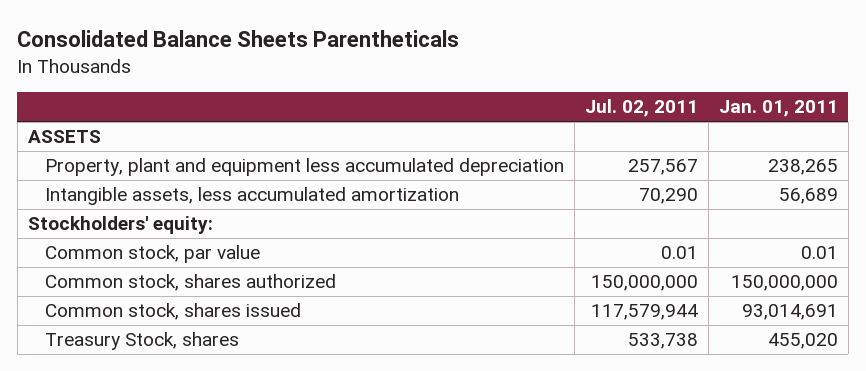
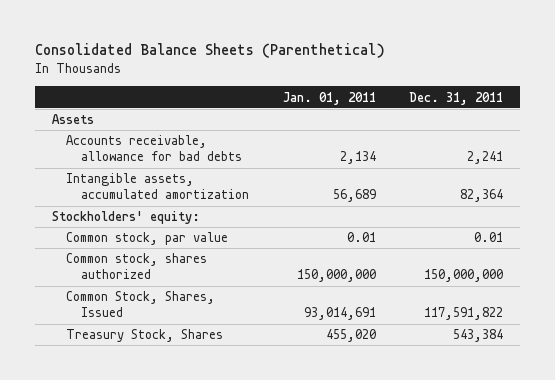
- Consolidated Balance Sheets Parentheticals
+ Consolidated Balance Sheets (Parenthetical)
- | Jul. 02, 2011 | Jan. 01, 2011
+ | Jan. 01, 2011 | Dec. 31, 2011
- ASSETS
- Property, plant and equipment less accumulated depreciation | 257,567 | 238,265
- Intangible assets, less accumulated amortization | 70,290 | 56,689
+ Assets
+ Accounts receivable, allowance for bad debts | 2,134 | 2,241
+ Intangible assets, accumulated amortization | 56,689 | 82,364
- Common stock, shares issued | 117,579,944 | 93,014,691
- Treasury Stock, shares | 533,738 | 455,020
+ Common Stock, Shares, Issued | 93,014,691 | 117,591,822
+ Treasury Stock, Shares | 455,020 | 543,384

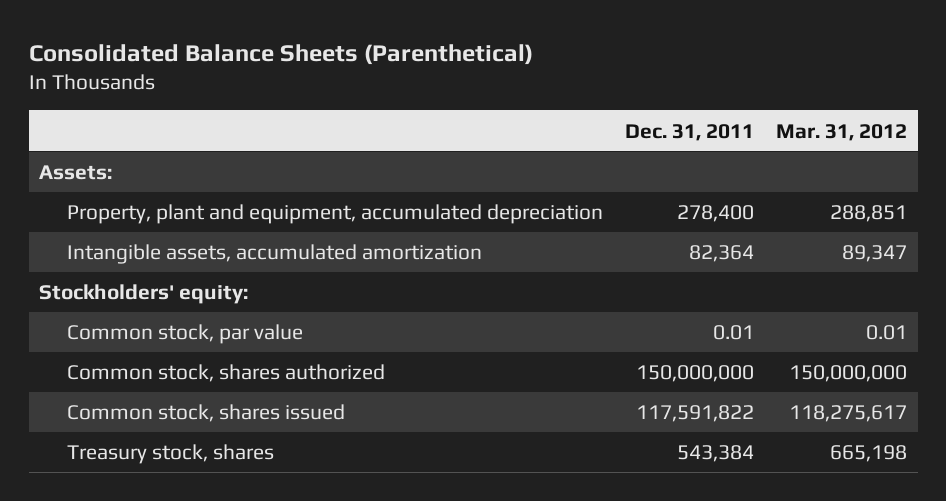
- | Jan. 01, 2011 | Dec. 31, 2011
+ | Dec. 31, 2011 | Mar. 31, 2012
- Assets
- Accounts receivable, allowance for bad debts | 2,134 | 2,241
+ Assets:
+ Property, plant and equipment, accumulated depreciation | 278,400 | 288,851
- Common Stock, Shares, Issued | 93,014,691 | 117,591,822
- Treasury Stock, Shares | 455,020 | 543,384
+ Common stock, shares issued | 117,591,822 | 118,275,617
+ Treasury stock, shares | 543,384 | 665,198

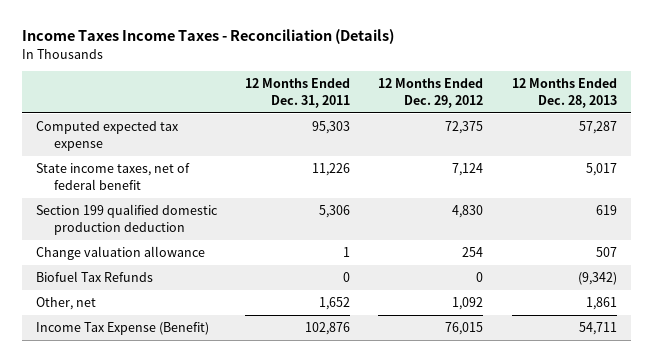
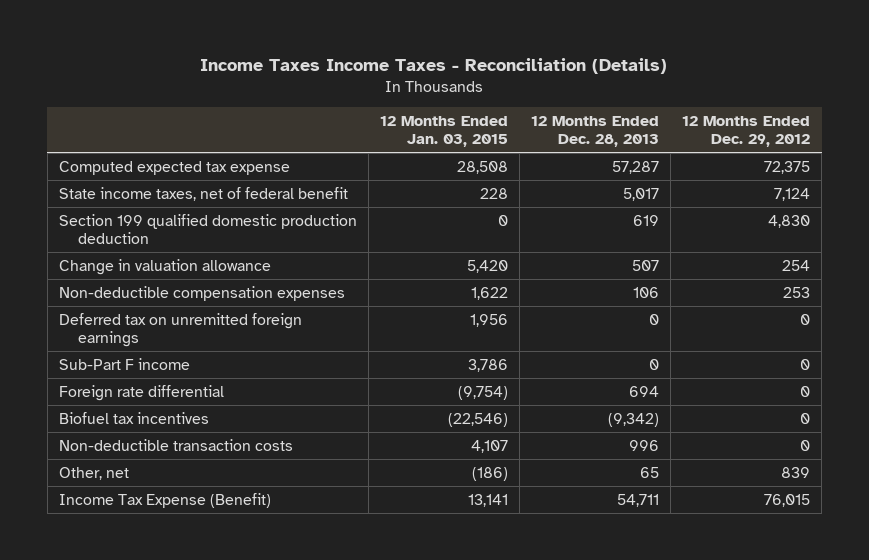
- | 12 Months Ended Dec. 31, 2011 | 12 Months Ended Dec. 29, 2012 | 12 Months Ended Dec. 28, 2013
+ | 12 Months Ended Jan. 03, 2015 | 12 Months Ended Dec. 28, 2013 | 12 Months Ended Dec. 29, 2012
- Change valuation allowance | 1 | 254 | 507
- Biofuel Tax Refunds | 0 | 0 | (9,342)
- Other, net | 1,652 | 1,092 | 1,861
+ Change in valuation allowance | 5,420 | 507 | 254
+ Non-deductible compensation expenses | 1,622 | 106 | 253
+ Deferred tax on unremitted foreign earnings | 1,956 | 0 | 0
+ Sub-Part F income | 3,786 | 0 | 0
+ Foreign rate differential | (9,754) | 694 | 0
+ Biofuel tax incentives | (22,546) | (9,342) | 0
+ Non-deductible transaction costs | 4,107 | 996 | 0
+ Other, net | (186) | 65 | 839

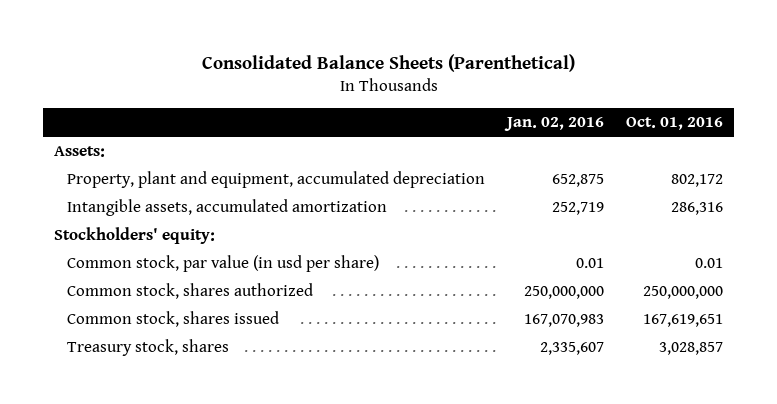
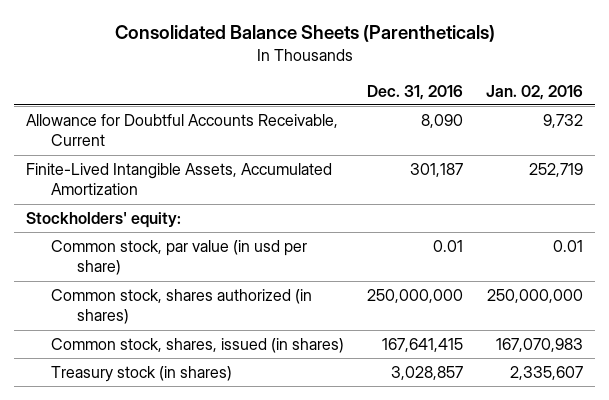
- Consolidated Balance Sheets (Parenthetical)
+ Consolidated Balance Sheets (Parentheticals)
- | Jan. 02, 2016 | Oct. 01, 2016
+ | Dec. 31, 2016 | Jan. 02, 2016
- Assets:
- Property, plant and equipment, accumulated depreciation | 652,875 | 802,172
- Intangible assets, accumulated amortization | 252,719 | 286,316
+ Allowance for Doubtful Accounts Receivable, Current | 8,090 | 9,732
+ Finite-Lived Intangible Assets, Accumulated Amortization | 301,187 | 252,719
- Common stock, shares authorized | 250,000,000 | 250,000,000
- Common stock, shares issued | 167,070,983 | 167,619,651
- Treasury stock, shares | 2,335,607 | 3,028,857
+ Common stock, shares authorized (in shares) | 250,000,000 | 250,000,000
+ Common stock, shares, issued (in shares) | 167,641,415 | 167,070,983
+ Treasury stock (in shares) | 3,028,857 | 2,335,607

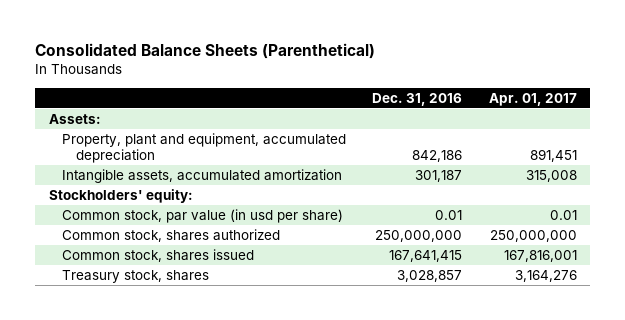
- Consolidated Balance Sheets (Parentheticals)
+ Consolidated Balance Sheets (Parenthetical)
- | Dec. 31, 2016 | Jan. 02, 2016
+ | Dec. 31, 2016 | Apr. 01, 2017
- Allowance for Doubtful Accounts Receivable, Current | 8,090 | 9,732
- Finite-Lived Intangible Assets, Accumulated Amortization | 301,187 | 252,719
+ Assets:
+ Property, plant and equipment, accumulated depreciation | 842,186 | 891,451
+ Intangible assets, accumulated amortization | 301,187 | 315,008
- Common stock, shares authorized (in shares) | 250,000,000 | 250,000,000
- Common stock, shares, issued (in shares) | 167,641,415 | 167,070,983
- Treasury stock (in shares) | 3,028,857 | 2,335,607
+ Common stock, shares authorized | 250,000,000 | 250,000,000
+ Common stock, shares issued | 167,641,415 | 167,816,001
+ Treasury stock, shares | 3,028,857 | 3,164,276

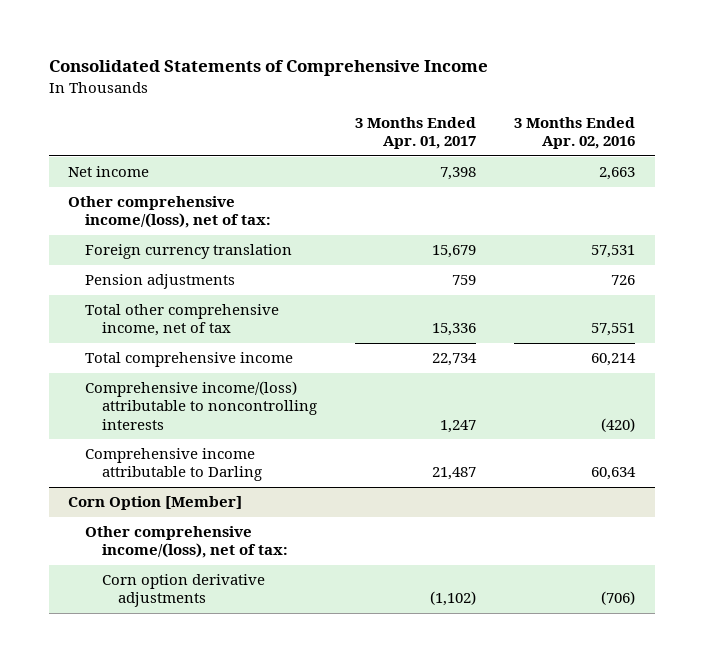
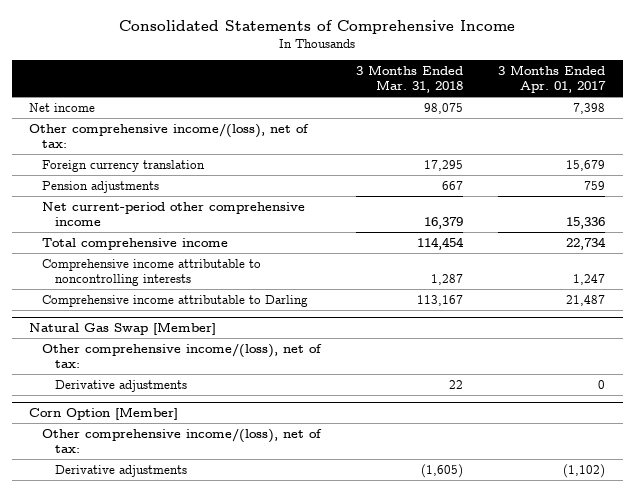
- | 3 Months Ended Apr. 01, 2017 | 3 Months Ended Apr. 02, 2016
+ | 3 Months Ended Mar. 31, 2018 | 3 Months Ended Apr. 01, 2017
- Total other comprehensive income, net of tax | 15,336 | 57,551
+ Net current-period other comprehensive income | 16,379 | 15,336
- Comprehensive income/(loss) attributable to noncontrolling interests | 1,247 | (420)
+ Comprehensive income attributable to noncontrolling interests | 1,287 | 1,247
+ Natural Gas Swap [Member]
+ Other comprehensive income/(loss), net of tax:
+ Derivative adjustments | 22 | 0
@ Corn Option [Member]
- Corn option derivative adjustments | (1,102) | (706)
+ Derivative adjustments | (1,605) | (1,102)

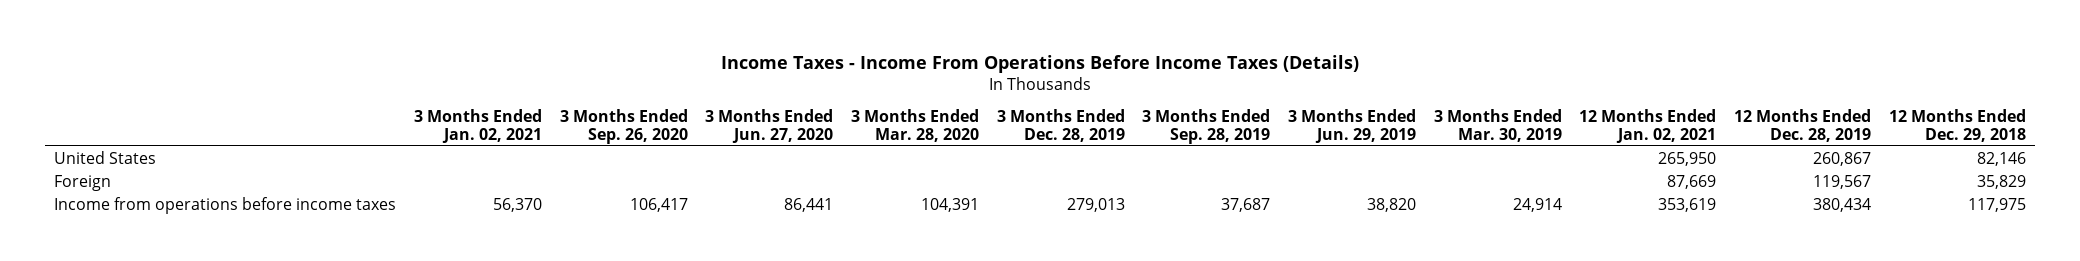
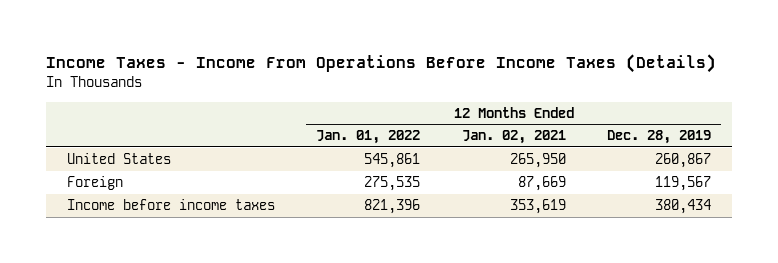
- | 3 Months Ended Jan. 02, 2021 | 3 Months Ended Sep. 26, 2020 | 3 Months Ended Jun. 27, 2020 | 3 Months Ended Mar. 28, 2020 | 3 Months Ended Dec. 28, 2019 | 3 Months Ended Sep. 28, 2019 | 3 Months Ended Jun. 29, 2019 | 3 Months Ended Mar. 30, 2019 | 12 Months Ended Jan. 02, 2021 | 12 Months Ended Dec. 28, 2019 | 12 Months Ended Dec. 29, 2018
+ | 12 Months Ended Jan. 01, 2022 | 12 Months Ended Jan. 02, 2021 | 12 Months Ended Dec. 28, 2019
- Income from operations before income taxes | 56,370 | 106,417 | 86,441 | 104,391 | 279,013 | 37,687 | 38,820 | 24,914 | 353,619 | 380,434 | 117,975
+ Income before income taxes | 821,396 | 353,619 | 380,434

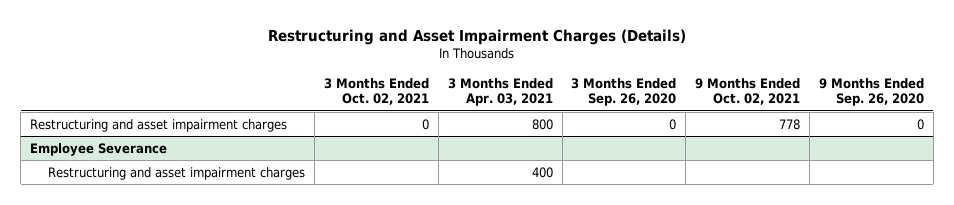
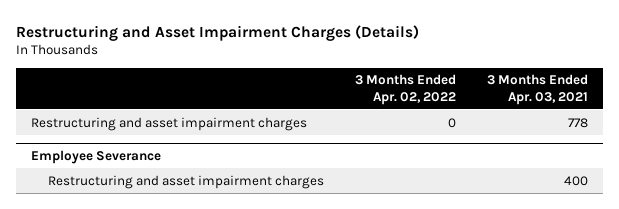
- | 3 Months Ended Oct. 02, 2021 | 3 Months Ended Apr. 03, 2021 | 3 Months Ended Sep. 26, 2020 | 9 Months Ended Oct. 02, 2021 | 9 Months Ended Sep. 26, 2020
+ | 3 Months Ended Apr. 02, 2022 | 3 Months Ended Apr. 03, 2021
- Restructuring and asset impairment charges | 0 | 800 | 0 | 778 | 0
+ Restructuring and asset impairment charges | 0 | 778

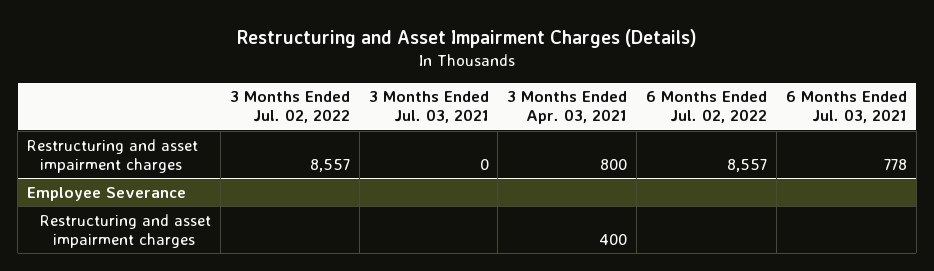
- | 3 Months Ended Apr. 02, 2022 | 3 Months Ended Apr. 03, 2021
+ | 3 Months Ended Jul. 02, 2022 | 3 Months Ended Jul. 03, 2021 | 3 Months Ended Apr. 03, 2021 | 6 Months Ended Jul. 02, 2022 | 6 Months Ended Jul. 03, 2021
- Restructuring and asset impairment charges | 0 | 778
+ Restructuring and asset impairment charges | 8,557 | 0 | 800 | 8,557 | 778

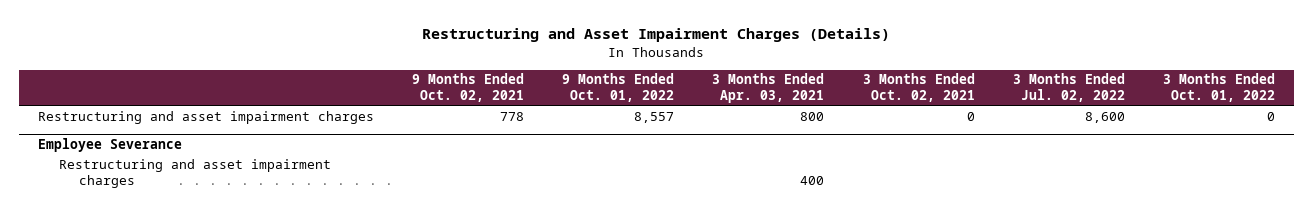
- | 3 Months Ended Jul. 02, 2022 | 3 Months Ended Jul. 03, 2021 | 3 Months Ended Apr. 03, 2021 | 6 Months Ended Jul. 02, 2022 | 6 Months Ended Jul. 03, 2021
+ | 9 Months Ended Oct. 02, 2021 | 9 Months Ended Oct. 01, 2022 | 3 Months Ended Apr. 03, 2021 | 3 Months Ended Oct. 02, 2021 | 3 Months Ended Jul. 02, 2022 | 3 Months Ended Oct. 01, 2022
- Restructuring and asset impairment charges | 8,557 | 0 | 800 | 8,557 | 778
+ Restructuring and asset impairment charges | 778 | 8,557 | 800 | 0 | 8,600 | 0

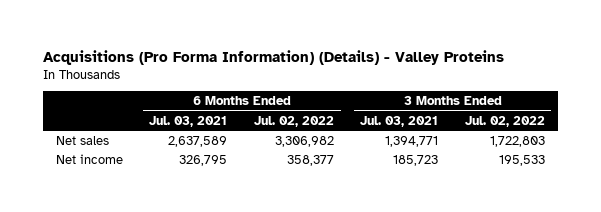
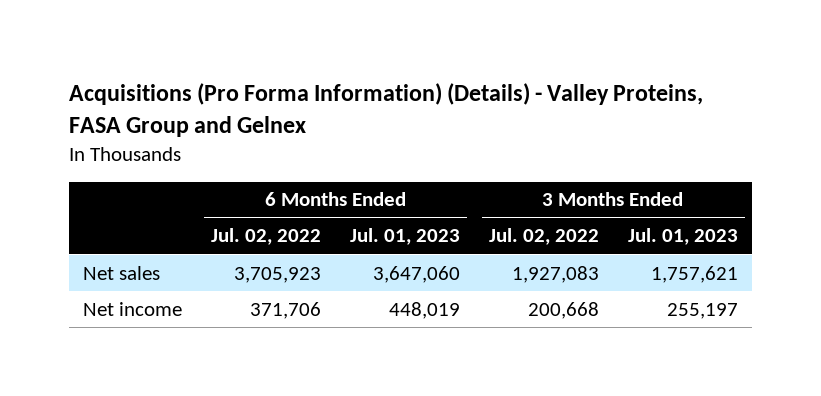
- Acquisitions (Pro Forma Information) (Details) - Valley Proteins
+ Acquisitions (Pro Forma Information) (Details) - Valley Proteins, FASA Group and Gelnex
- | 6 Months Ended Jul. 03, 2021 | 6 Months Ended Jul. 02, 2022 | 3 Months Ended Jul. 03, 2021 | 3 Months Ended Jul. 02, 2022
+ | 6 Months Ended Jul. 02, 2022 | 6 Months Ended Jul. 01, 2023 | 3 Months Ended Jul. 02, 2022 | 3 Months Ended Jul. 01, 2023
- Net sales | 2,637,589 | 3,306,982 | 1,394,771 | 1,722,803
- Net income | 326,795 | 358,377 | 185,723 | 195,533
+ Net sales | 3,705,923 | 3,647,060 | 1,927,083 | 1,757,621
+ Net income | 371,706 | 448,019 | 200,668 | 255,197

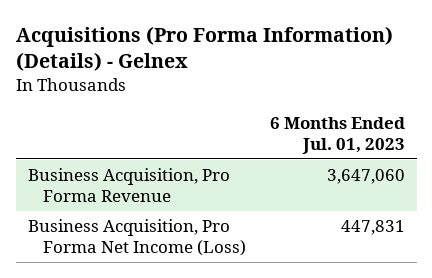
- Acquisitions (Pro Forma Information) (Details) - Valley Proteins, FASA Group and Gelnex
+ Acquisitions (Pro Forma Information) (Details) - Gelnex
- | 6 Months Ended Jul. 02, 2022 | 6 Months Ended Jul. 01, 2023 | 3 Months Ended Jul. 02, 2022 | 3 Months Ended Jul. 01, 2023
+ | 6 Months Ended Jul. 01, 2023
- Net sales | 3,705,923 | 3,647,060 | 1,927,083 | 1,757,621
- Net income | 371,706 | 448,019 | 200,668 | 255,197
+ Business Acquisition, Pro Forma Revenue | 3,647,060
+ Business Acquisition, Pro Forma Net Income (Loss) | 447,831

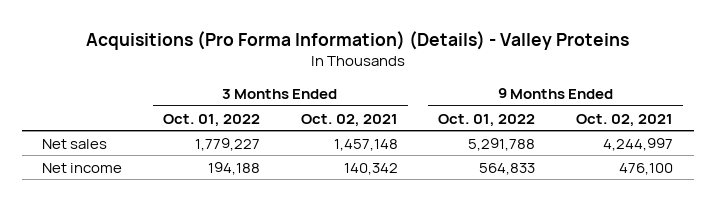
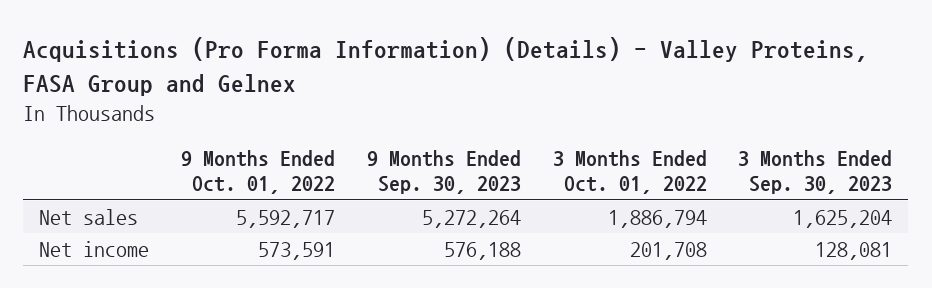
- Acquisitions (Pro Forma Information) (Details) - Valley Proteins
+ Acquisitions (Pro Forma Information) (Details) - Valley Proteins, FASA Group and Gelnex
- | 3 Months Ended Oct. 01, 2022 | 3 Months Ended Oct. 02, 2021 | 9 Months Ended Oct. 01, 2022 | 9 Months Ended Oct. 02, 2021
+ | 9 Months Ended Oct. 01, 2022 | 9 Months Ended Sep. 30, 2023 | 3 Months Ended Oct. 01, 2022 | 3 Months Ended Sep. 30, 2023
- Net sales | 1,779,227 | 1,457,148 | 5,291,788 | 4,244,997
- Net income | 194,188 | 140,342 | 564,833 | 476,100
+ Net sales | 5,592,717 | 5,272,264 | 1,886,794 | 1,625,204
+ Net income | 573,591 | 576,188 | 201,708 | 128,081

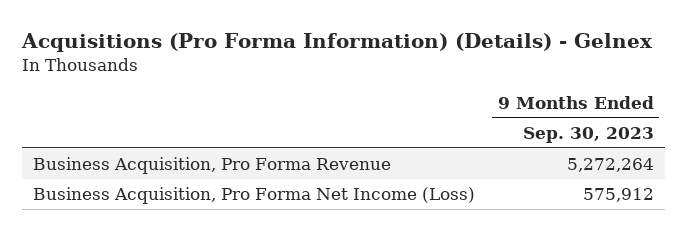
- Acquisitions (Pro Forma Information) (Details) - Valley Proteins, FASA Group and Gelnex
+ Acquisitions (Pro Forma Information) (Details) - Gelnex
- | 9 Months Ended Oct. 01, 2022 | 9 Months Ended Sep. 30, 2023 | 3 Months Ended Oct. 01, 2022 | 3 Months Ended Sep. 30, 2023
+ | 9 Months Ended Sep. 30, 2023
- Net sales | 5,592,717 | 5,272,264 | 1,886,794 | 1,625,204
- Net income | 573,591 | 576,188 | 201,708 | 128,081
+ Business Acquisition, Pro Forma Revenue | 5,272,264
+ Business Acquisition, Pro Forma Net Income (Loss) | 575,912

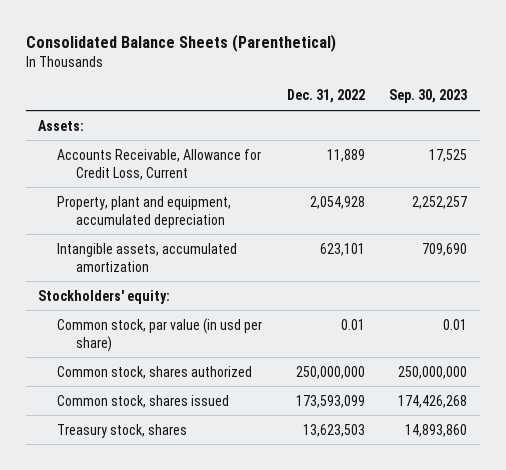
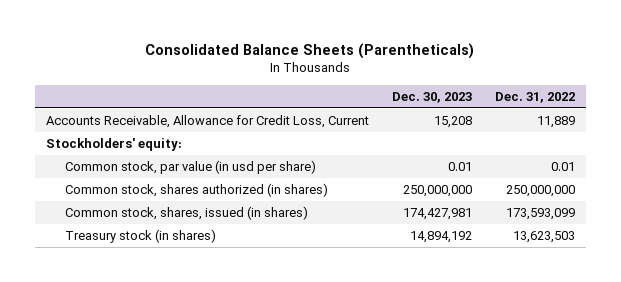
- Consolidated Balance Sheets (Parenthetical)
+ Consolidated Balance Sheets (Parentheticals)
- | Dec. 31, 2022 | Sep. 30, 2023
+ | Dec. 30, 2023 | Dec. 31, 2022
- Assets:
- Property, plant and equipment, accumulated depreciation | 2,054,928 | 2,252,257
- Intangible assets, accumulated amortization | 623,101 | 709,690
- Common stock, shares authorized | 250,000,000 | 250,000,000
- Common stock, shares issued | 173,593,099 | 174,426,268
- Treasury stock, shares | 13,623,503 | 14,893,860
+ Common stock, shares authorized (in shares) | 250,000,000 | 250,000,000
+ Common stock, shares, issued (in shares) | 174,427,981 | 173,593,099
+ Treasury stock (in shares) | 14,894,192 | 13,623,503

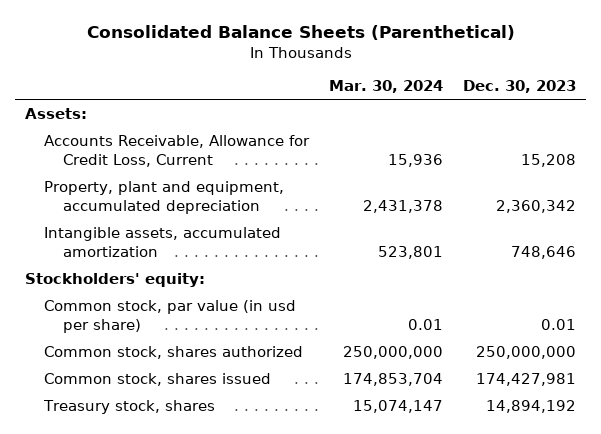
- Consolidated Balance Sheets (Parentheticals)
+ Consolidated Balance Sheets (Parenthetical)
- | Dec. 30, 2023 | Dec. 31, 2022
+ | Mar. 30, 2024 | Dec. 30, 2023
+ Assets:
+ Property, plant and equipment, accumulated depreciation | 2,431,378 | 2,360,342
+ Intangible assets, accumulated amortization | 523,801 | 748,646
- Common stock, shares authorized (in shares) | 250,000,000 | 250,000,000
- Common stock, shares, issued (in shares) | 174,427,981 | 173,593,099
- Treasury stock (in shares) | 14,894,192 | 13,623,503
+ Common stock, shares authorized | 250,000,000 | 250,000,000
+ Common stock, shares issued | 174,853,704 | 174,427,981
+ Treasury stock, shares | 15,074,147 | 14,894,192

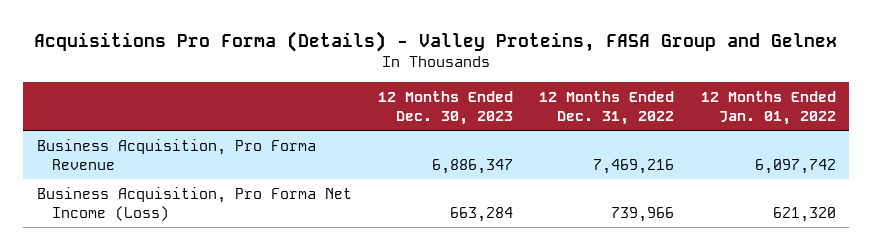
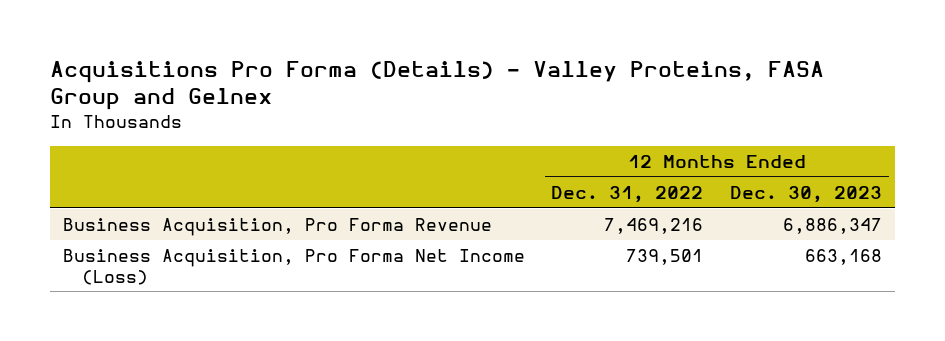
- | 12 Months Ended Dec. 30, 2023 | 12 Months Ended Dec. 31, 2022 | 12 Months Ended Jan. 01, 2022
+ | 12 Months Ended Dec. 31, 2022 | 12 Months Ended Dec. 30, 2023
- Business Acquisition, Pro Forma Net Income (Loss) | 663,284 | 739,966 | 621,320
+ Business Acquisition, Pro Forma Net Income (Loss) | 739,501 | 663,168

